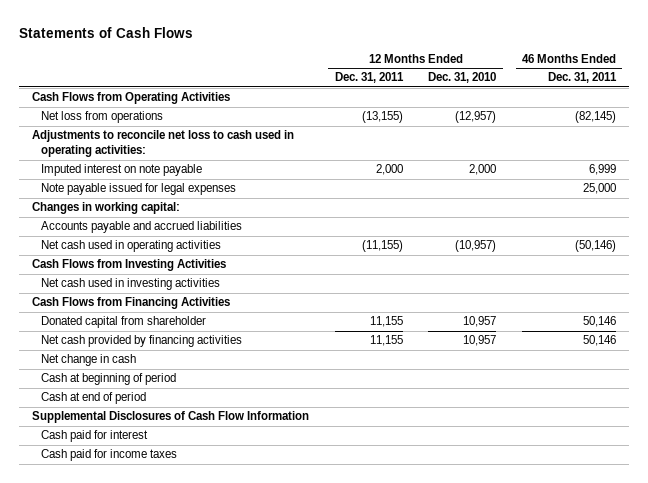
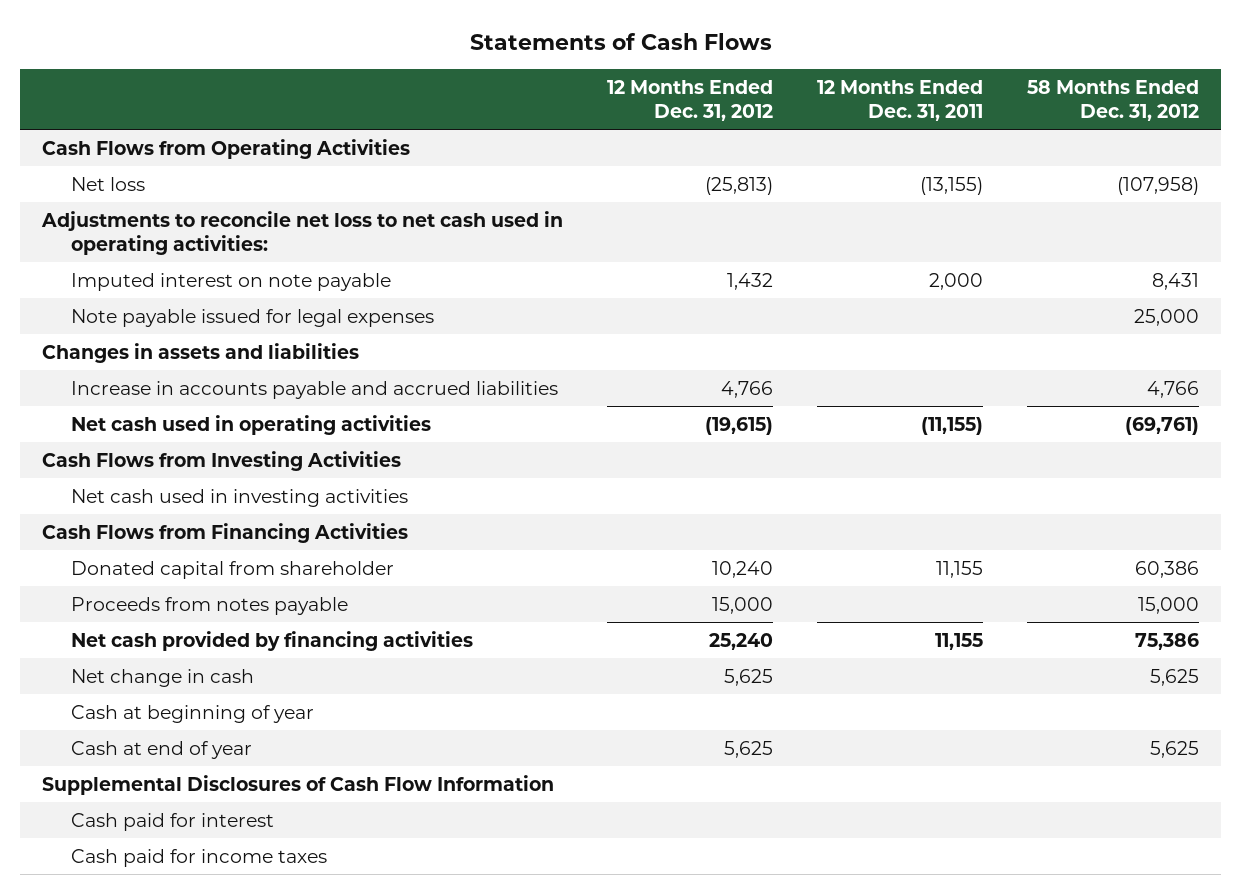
- | 12 Months Ended Dec. 31, 2011 | 12 Months Ended Dec. 31, 2010 | 46 Months Ended Dec. 31, 2011
+ | 12 Months Ended Dec. 31, 2012 | 12 Months Ended Dec. 31, 2011 | 58 Months Ended Dec. 31, 2012
- Net loss from operations | (13,155) | (12,957) | (82,145)
- Adjustments to reconcile net loss to cash used in operating activities:
+ Net loss | (25,813) | (13,155) | (107,958)
+ Adjustments to reconcile net loss to net cash used in operating activities:
- Changes in working capital:
- Accounts payable and accrued liabilities
+ Changes in assets and liabilities
+ Increase in accounts payable and accrued liabilities | 4,766 | | 4,766
+ Proceeds from notes payable | 15,000 | | 15,000
- Cash at beginning of period
- Cash at end of period
+ Cash at beginning of year
+ Cash at end of year | 5,625 | | 5,625

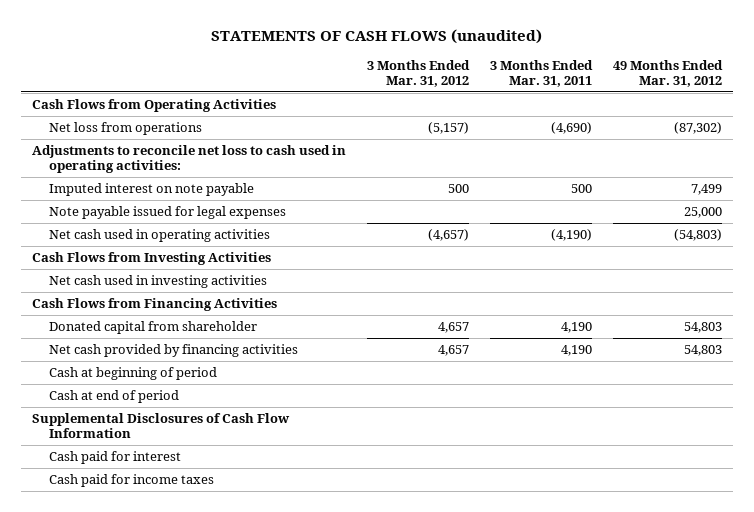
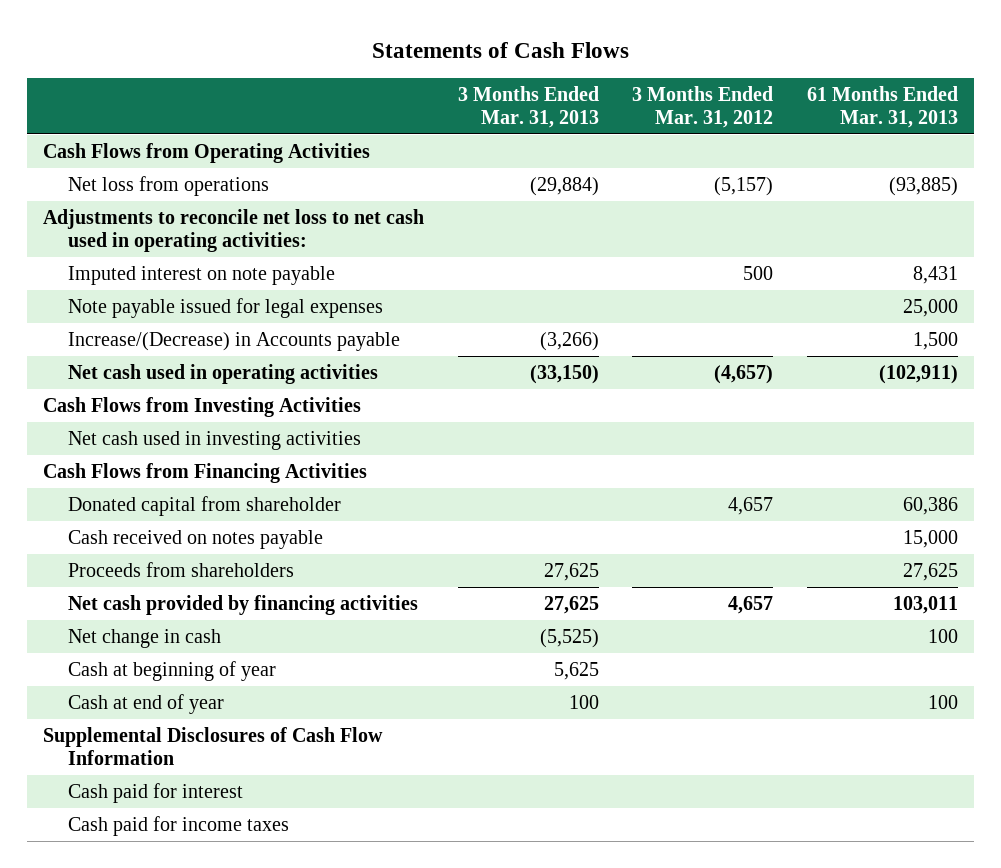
- STATEMENTS OF CASH FLOWS (unaudited)
+ Statements of Cash Flows
- | 3 Months Ended Mar. 31, 2012 | 3 Months Ended Mar. 31, 2011 | 49 Months Ended Mar. 31, 2012
+ | 3 Months Ended Mar. 31, 2013 | 3 Months Ended Mar. 31, 2012 | 61 Months Ended Mar. 31, 2013
- Adjustments to reconcile net loss to cash used in operating activities:
+ Adjustments to reconcile net loss to net cash used in operating activities:
+ Increase/(Decrease) in Accounts payable | (3,266) | | 1,500
+ Cash received on notes payable | | | 15,000
+ Proceeds from shareholders | 27,625 | | 27,625
- Cash at beginning of period
- Cash at end of period
+ Net change in cash | (5,525) | | 100
+ Cash at beginning of year | 5,625 | |
+ Cash at end of year | 100 | | 100

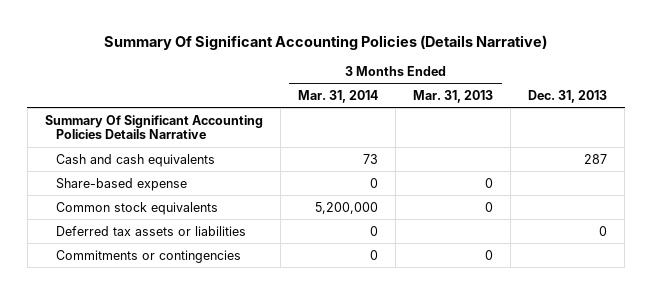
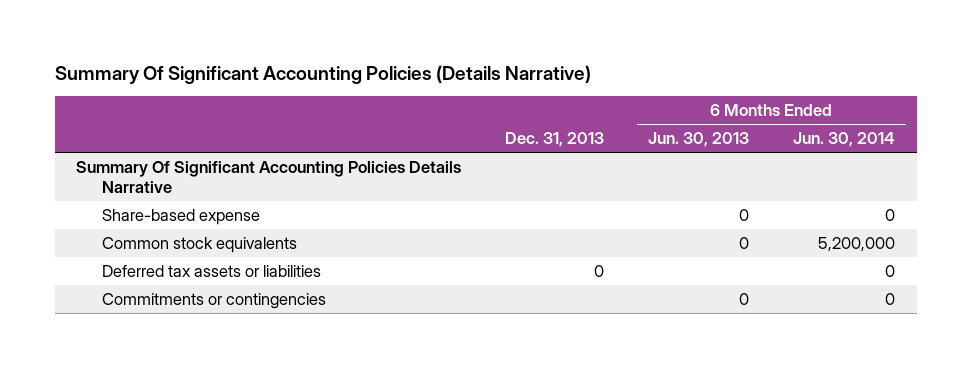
- | 3 Months Ended Mar. 31, 2014 | 3 Months Ended Mar. 31, 2013 | Dec. 31, 2013
+ | Dec. 31, 2013 | 6 Months Ended Jun. 30, 2013 | 6 Months Ended Jun. 30, 2014
- Cash and cash equivalents | 73 | | 287

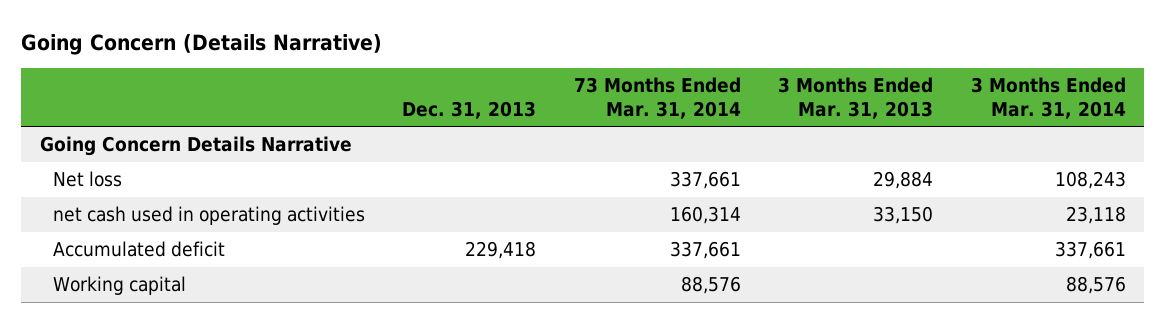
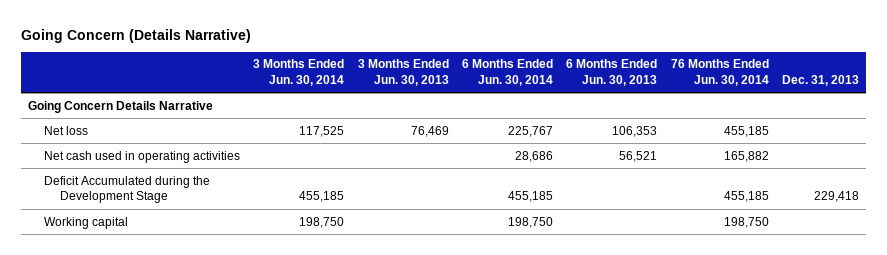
- | Dec. 31, 2013 | 73 Months Ended Mar. 31, 2014 | 3 Months Ended Mar. 31, 2013 | 3 Months Ended Mar. 31, 2014
+ | 3 Months Ended Jun. 30, 2014 | 3 Months Ended Jun. 30, 2013 | 6 Months Ended Jun. 30, 2014 | 6 Months Ended Jun. 30, 2013 | 76 Months Ended Jun. 30, 2014 | Dec. 31, 2013
- net cash used in operating activities | | 160,314 | 33,150 | 23,118
- Accumulated deficit | 229,418 | 337,661 | | 337,661
+ Net cash used in operating activities | | | 28,686 | 56,521 | 165,882 |
+ Deficit Accumulated during the Development Stage | 455,185 | | 455,185 | | 455,185 | 229,418

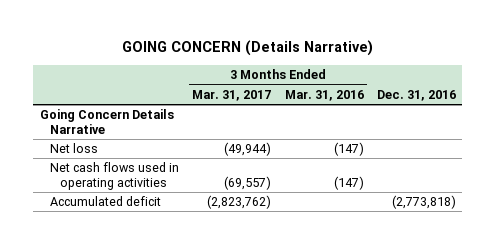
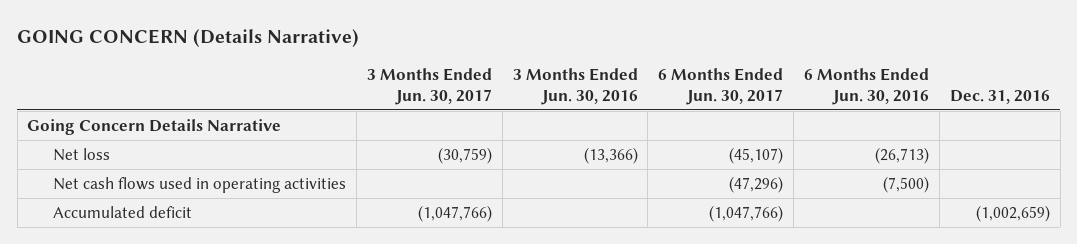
- | 3 Months Ended Mar. 31, 2017 | 3 Months Ended Mar. 31, 2016 | Dec. 31, 2016
+ | 3 Months Ended Jun. 30, 2017 | 3 Months Ended Jun. 30, 2016 | 6 Months Ended Jun. 30, 2017 | 6 Months Ended Jun. 30, 2016 | Dec. 31, 2016
- Accumulated deficit | (2,823,762) | | (2,773,818)
+ Accumulated deficit | (1,047,766) | | (1,047,766) | | (1,002,659)

